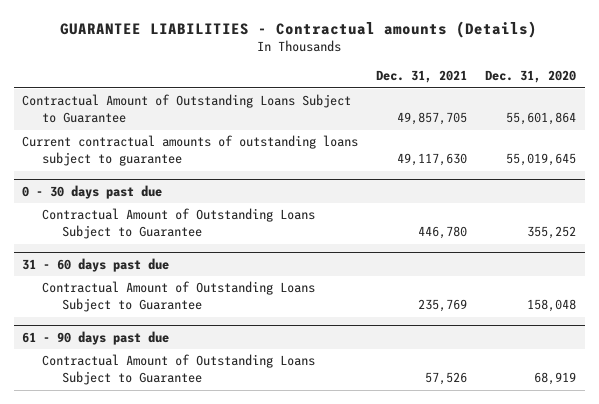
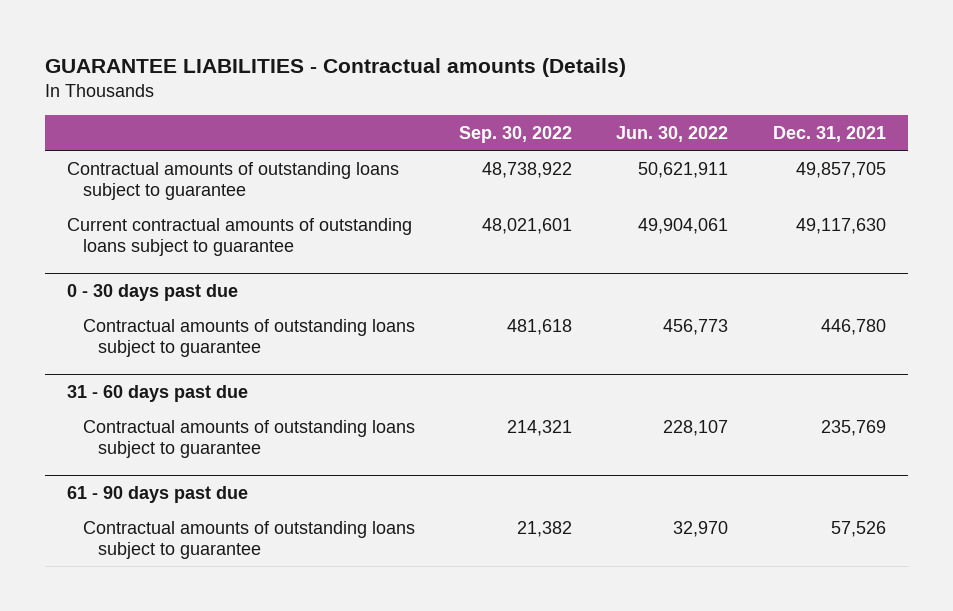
- | Dec. 31, 2021 | Dec. 31, 2020
+ | Sep. 30, 2022 | Jun. 30, 2022 | Dec. 31, 2021
- Contractual Amount of Outstanding Loans Subject to Guarantee | 49,857,705 | 55,601,864
+ Contractual amounts of outstanding loans subject to guarantee | 48,738,922 | 50,621,911 | 49,857,705
@ 0 - 30 days past due
- Contractual Amount of Outstanding Loans Subject to Guarantee | 446,780 | 355,252
+ Contractual amounts of outstanding loans subject to guarantee | 481,618 | 456,773 | 446,780
@ 31 - 60 days past due
- Contractual Amount of Outstanding Loans Subject to Guarantee | 235,769 | 158,048
+ Contractual amounts of outstanding loans subject to guarantee | 214,321 | 228,107 | 235,769
@ 61 - 90 days past due
- Contractual Amount of Outstanding Loans Subject to Guarantee | 57,526 | 68,919
+ Contractual amounts of outstanding loans subject to guarantee | 21,382 | 32,970 | 57,526

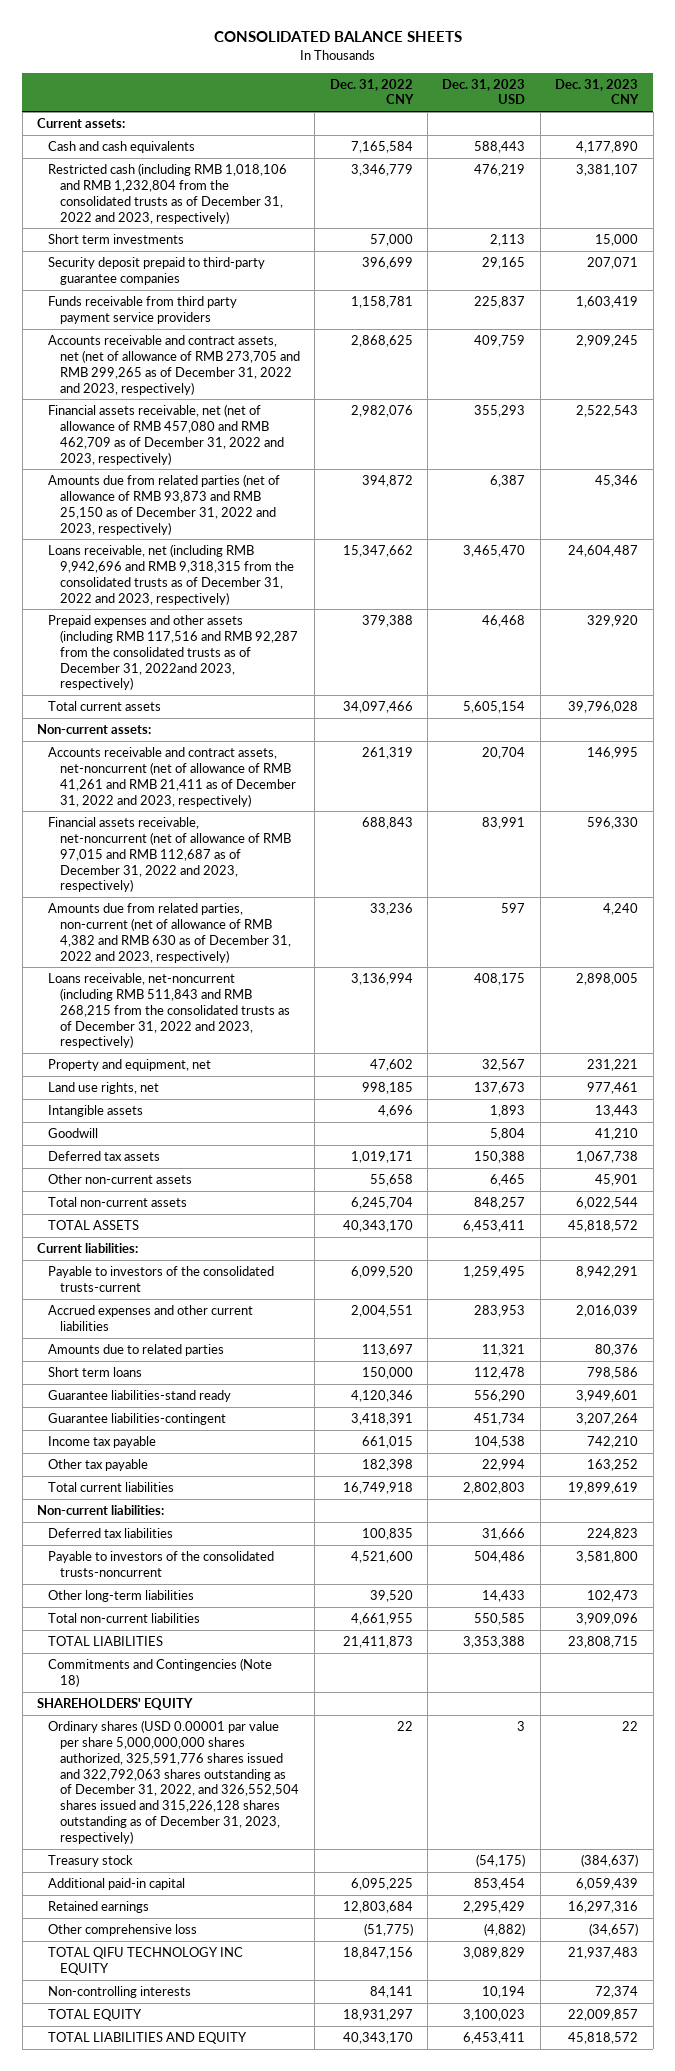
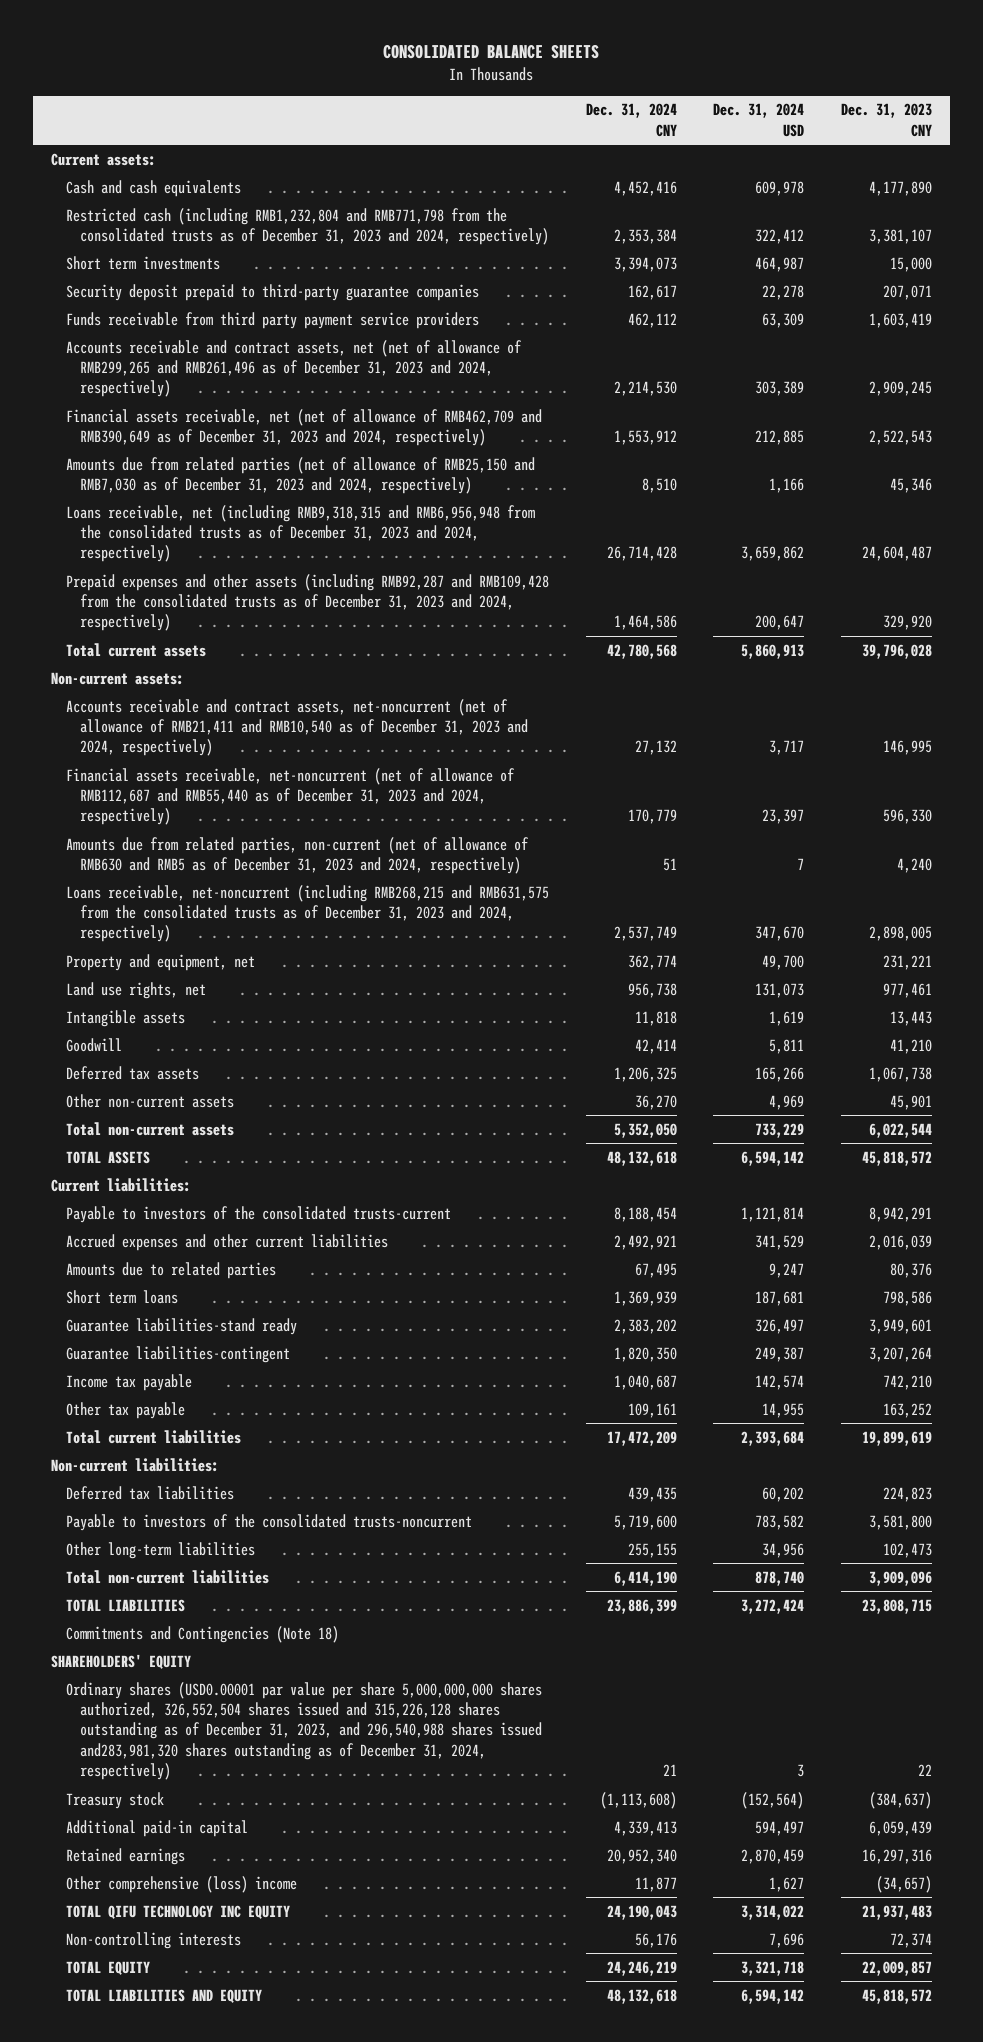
- | Dec. 31, 2022 CNY | Dec. 31, 2023 USD | Dec. 31, 2023 CNY
+ | Dec. 31, 2024 CNY | Dec. 31, 2024 USD | Dec. 31, 2023 CNY
- Restricted cash (including RMB 1,018,106 and RMB 1,232,804 from the consolidated trusts as of December 31, 2022 and 2023, respectively) | 3,346,779 | 476,219 | 3,381,107
+ Restricted cash (including RMB1,232,804 and RMB771,798 from the consolidated trusts as of December 31, 2023 and 2024, respectively) | 2,353,384 | 322,412 | 3,381,107
- Accounts receivable and contract assets, net (net of allowance of RMB 273,705 and RMB 299,265 as of December 31, 2022 and 2023, respectively) | 2,868,625 | 409,759 | 2,909,245
- Financial assets receivable, net (net of allowance of RMB 457,080 and RMB 462,709 as of December 31, 2022 and 2023, respectively) | 2,982,076 | 355,293 | 2,522,543
- Amounts due from related parties (net of allowance of RMB 93,873 and RMB 25,150 as of December 31, 2022 and 2023, respectively) | 394,872 | 6,387 | 45,346
- Loans receivable, net (including RMB 9,942,696 and RMB 9,318,315 from the consolidated trusts as of December 31, 2022 and 2023, respectively) | 15,347,662 | 3,465,470 | 24,604,487
- Prepaid expenses and other assets (including RMB 117,516 and RMB 92,287 from the consolidated trusts as of December 31, 2022and 2023, respectively) | 379,388 | 46,468 | 329,920
+ Accounts receivable and contract assets, net (net of allowance of RMB299,265 and RMB261,496 as of December 31, 2023 and 2024, respectively) | 2,214,530 | 303,389 | 2,909,245
+ Financial assets receivable, net (net of allowance of RMB462,709 and RMB390,649 as of December 31, 2023 and 2024, respectively) | 1,553,912 | 212,885 | 2,522,543
+ Amounts due from related parties (net of allowance of RMB25,150 and RMB7,030 as of December 31, 2023 and 2024, respectively) | 8,510 | 1,166 | 45,346
+ Loans receivable, net (including RMB9,318,315 and RMB6,956,948 from the consolidated trusts as of December 31, 2023 and 2024, respectively) | 26,714,428 | 3,659,862 | 24,604,487
+ Prepaid expenses and other assets (including RMB92,287 and RMB109,428 from the consolidated trusts as of December 31, 2023 and 2024, respectively) | 1,464,586 | 200,647 | 329,920
- Accounts receivable and contract assets, net-noncurrent (net of allowance of RMB 41,261 and RMB 21,411 as of December 31, 2022 and 2023, respectively) | 261,319 | 20,704 | 146,995
- Financial assets receivable, net-noncurrent (net of allowance of RMB 97,015 and RMB 112,687 as of December 31, 2022 and 2023, respectively) | 688,843 | 83,991 | 596,330
- Amounts due from related parties, non-current (net of allowance of RMB 4,382 and RMB 630 as of December 31, 2022 and 2023, respectively) | 33,236 | 597 | 4,240
- Loans receivable, net-noncurrent (including RMB 511,843 and RMB 268,215 from the consolidated trusts as of December 31, 2022 and 2023, respectively) | 3,136,994 | 408,175 | 2,898,005
+ Accounts receivable and contract assets, net-noncurrent (net of allowance of RMB21,411 and RMB10,540 as of December 31, 2023 and 2024, respectively) | 27,132 | 3,717 | 146,995
+ Financial assets receivable, net-noncurrent (net of allowance of RMB112,687 and RMB55,440 as of December 31, 2023 and 2024, respectively) | 170,779 | 23,397 | 596,330
+ Amounts due from related parties, non-current (net of allowance of RMB630 and RMB5 as of December 31, 2023 and 2024, respectively) | 51 | 7 | 4,240
+ Loans receivable, net-noncurrent (including RMB268,215 and RMB631,575 from the consolidated trusts as of December 31, 2023 and 2024, respectively) | 2,537,749 | 347,670 | 2,898,005
- Ordinary shares (USD 0.00001 par value per share 5,000,000,000 shares authorized, 325,591,776 shares issued and 322,792,063 shares outstanding as of December 31, 2022, and 326,552,504 shares issued and 315,226,128 shares outstanding as of December 31, 2023, respectively) | 22 | 3 | 22
+ Ordinary shares (USD0.00001 par value per share 5,000,000,000 shares authorized, 326,552,504 shares issued and 315,226,128 shares outstanding as of December 31, 2023, and 296,540,988 shares issued and283,981,320 shares outstanding as of December 31, 2024, respectively) | 21 | 3 | 22
- Other comprehensive loss | (51,775) | (4,882) | (34,657)
+ Other comprehensive (loss) income | 11,877 | 1,627 | (34,657)

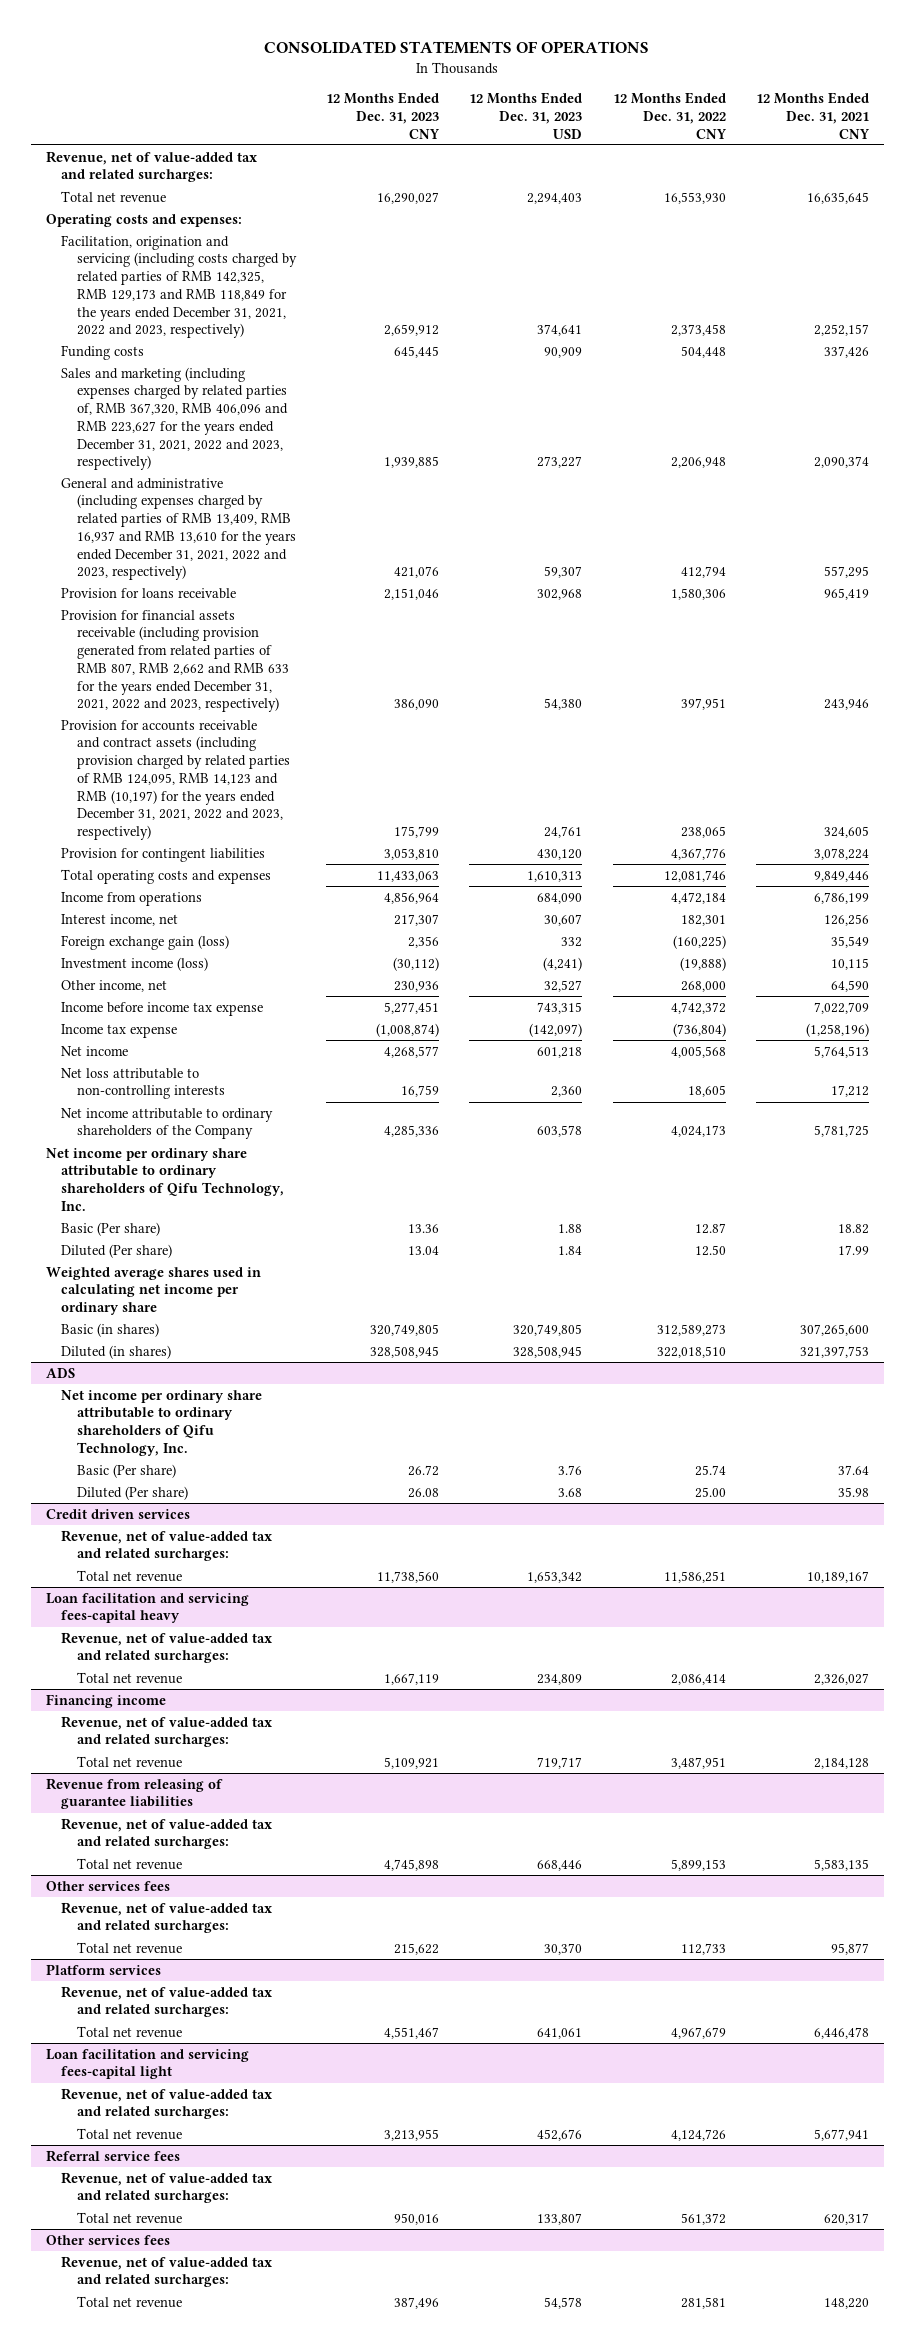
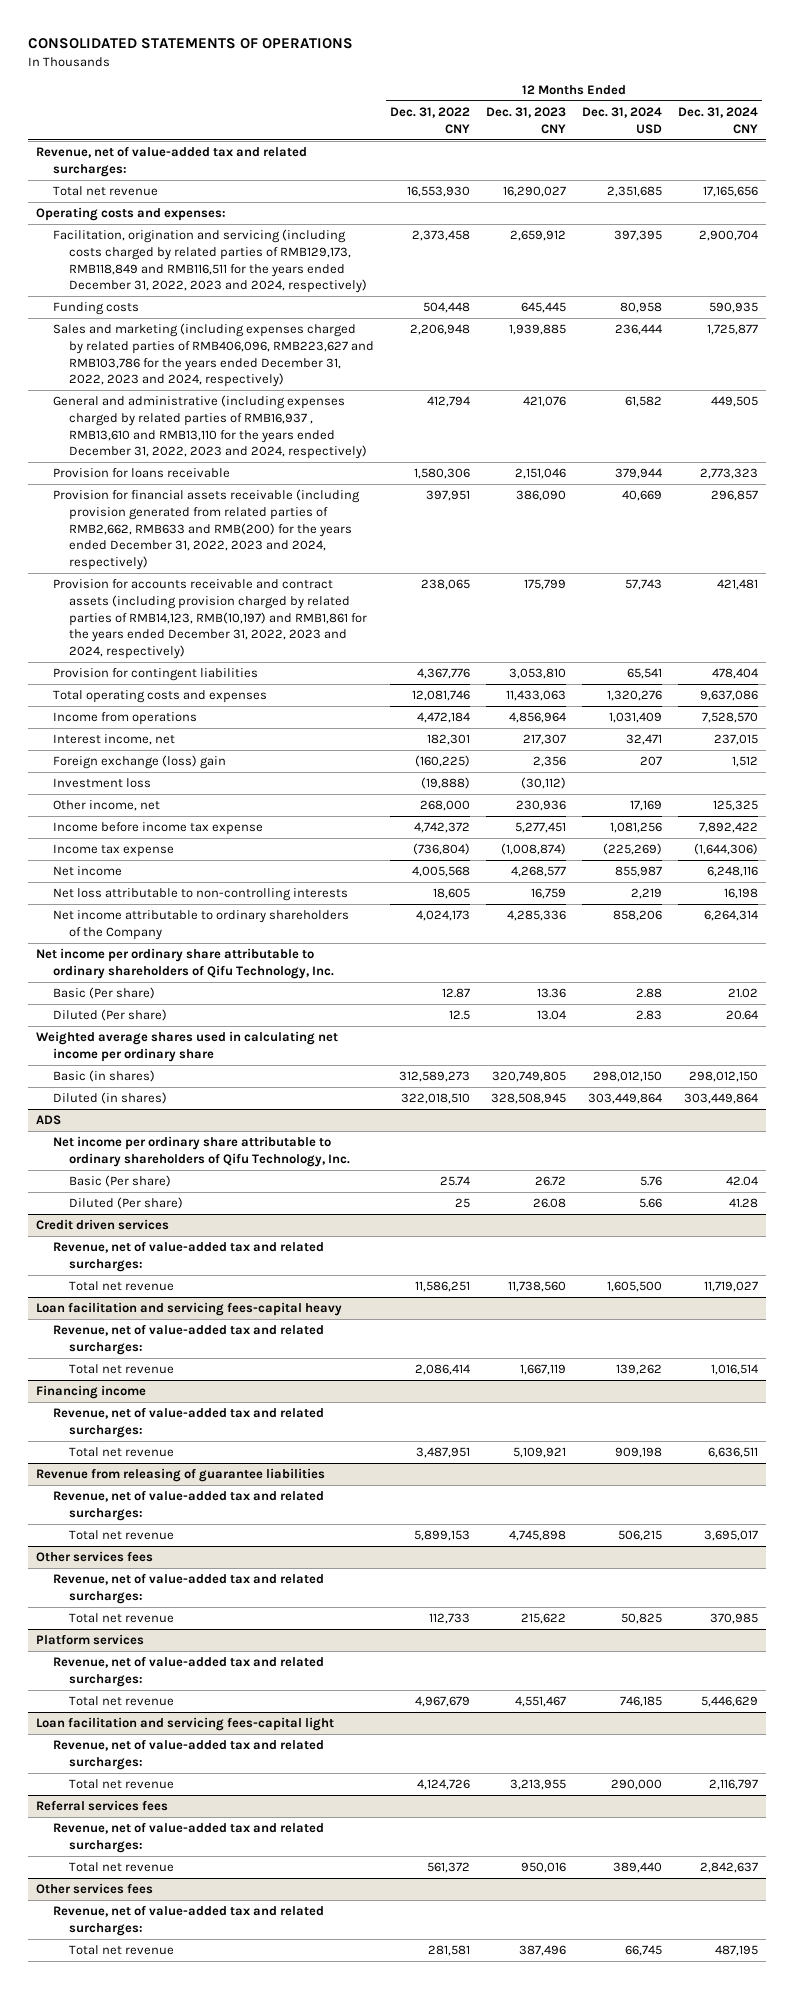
- | 12 Months Ended Dec. 31, 2023 CNY | 12 Months Ended Dec. 31, 2023 USD | 12 Months Ended Dec. 31, 2022 CNY | 12 Months Ended Dec. 31, 2021 CNY
+ | 12 Months Ended Dec. 31, 2022 CNY | 12 Months Ended Dec. 31, 2023 CNY | 12 Months Ended Dec. 31, 2024 USD | 12 Months Ended Dec. 31, 2024 CNY
- Facilitation, origination and servicing (including costs charged by related parties of RMB 142,325, RMB 129,173 and RMB 118,849 for the years ended December 31, 2021, 2022 and 2023, respectively) | 2,659,912 | 374,641 | 2,373,458 | 2,252,157
+ Facilitation, origination and servicing (including costs charged by related parties of RMB129,173, RMB118,849 and RMB116,511 for the years ended December 31, 2022, 2023 and 2024, respectively) | 2,373,458 | 2,659,912 | 397,395 | 2,900,704
- Sales and marketing (including expenses charged by related parties of, RMB 367,320, RMB 406,096 and RMB 223,627 for the years ended December 31, 2021, 2022 and 2023, respectively) | 1,939,885 | 273,227 | 2,206,948 | 2,090,374
- General and administrative (including expenses charged by related parties of RMB 13,409, RMB 16,937 and RMB 13,610 for the years ended December 31, 2021, 2022 and 2023, respectively) | 421,076 | 59,307 | 412,794 | 557,295
+ Sales and marketing (including expenses charged by related parties of RMB406,096, RMB223,627 and RMB103,786 for the years ended December 31, 2022, 2023 and 2024, respectively) | 2,206,948 | 1,939,885 | 236,444 | 1,725,877
+ General and administrative (including expenses charged by related parties of RMB16,937 , RMB13,610 and RMB13,110 for the years ended December 31, 2022, 2023 and 2024, respectively) | 412,794 | 421,076 | 61,582 | 449,505
- Provision for financial assets receivable (including provision generated from related parties of RMB 807, RMB 2,662 and RMB 633 for the years ended December 31, 2021, 2022 and 2023, respectively) | 386,090 | 54,380 | 397,951 | 243,946
- Provision for accounts receivable and contract assets (including provision charged by related parties of RMB 124,095, RMB 14,123 and RMB (10,197) for the years ended December 31, 2021, 2022 and 2023, respectively) | 175,799 | 24,761 | 238,065 | 324,605
+ Provision for financial assets receivable (including provision generated from related parties of RMB2,662, RMB633 and RMB(200) for the years ended December 31, 2022, 2023 and 2024, respectively) | 397,951 | 386,090 | 40,669 | 296,857
+ Provision for accounts receivable and contract assets (including provision charged by related parties of RMB14,123, RMB(10,197) and RMB1,861 for the years ended December 31, 2022, 2023 and 2024, respectively) | 238,065 | 175,799 | 57,743 | 421,481
- Foreign exchange gain (loss) | 2,356 | 332 | (160,225) | 35,549
- Investment income (loss) | (30,112) | (4,241) | (19,888) | 10,115
+ Foreign exchange (loss) gain | (160,225) | 2,356 | 207 | 1,512
+ Investment loss | (19,888) | (30,112) | |
- Diluted (Per share) | 13.04 | 1.84 | 12.50 | 17.99
+ Diluted (Per share) | 12.5 | 13.04 | 2.83 | 20.64
@ ADS
- Diluted (Per share) | 26.08 | 3.68 | 25.00 | 35.98
+ Diluted (Per share) | 25 | 26.08 | 5.66 | 41.28
- Referral service fees
+ Referral services fees

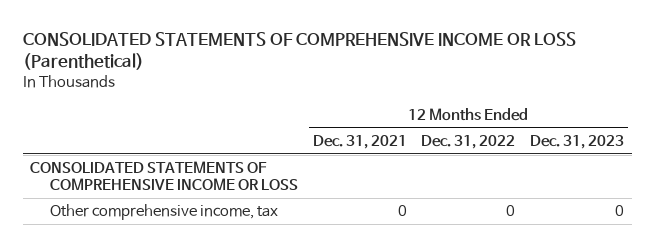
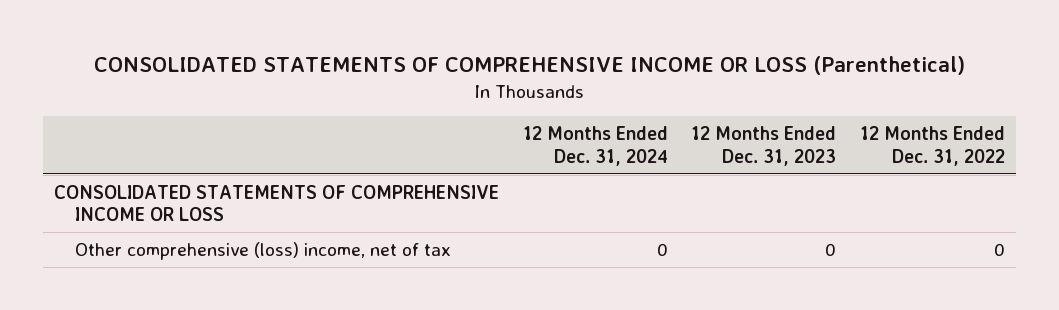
- | 12 Months Ended Dec. 31, 2021 | 12 Months Ended Dec. 31, 2022 | 12 Months Ended Dec. 31, 2023
+ | 12 Months Ended Dec. 31, 2024 | 12 Months Ended Dec. 31, 2023 | 12 Months Ended Dec. 31, 2022
- Other comprehensive income, tax | 0 | 0 | 0
+ Other comprehensive (loss) income, net of tax | 0 | 0 | 0

